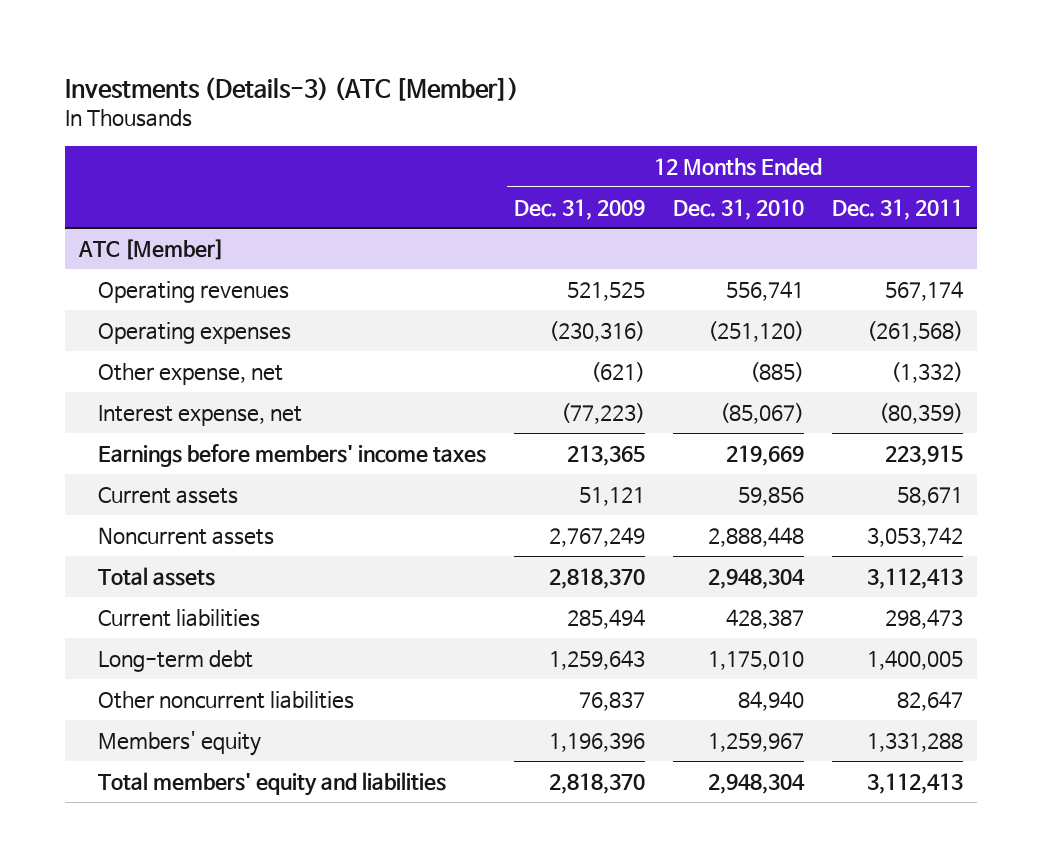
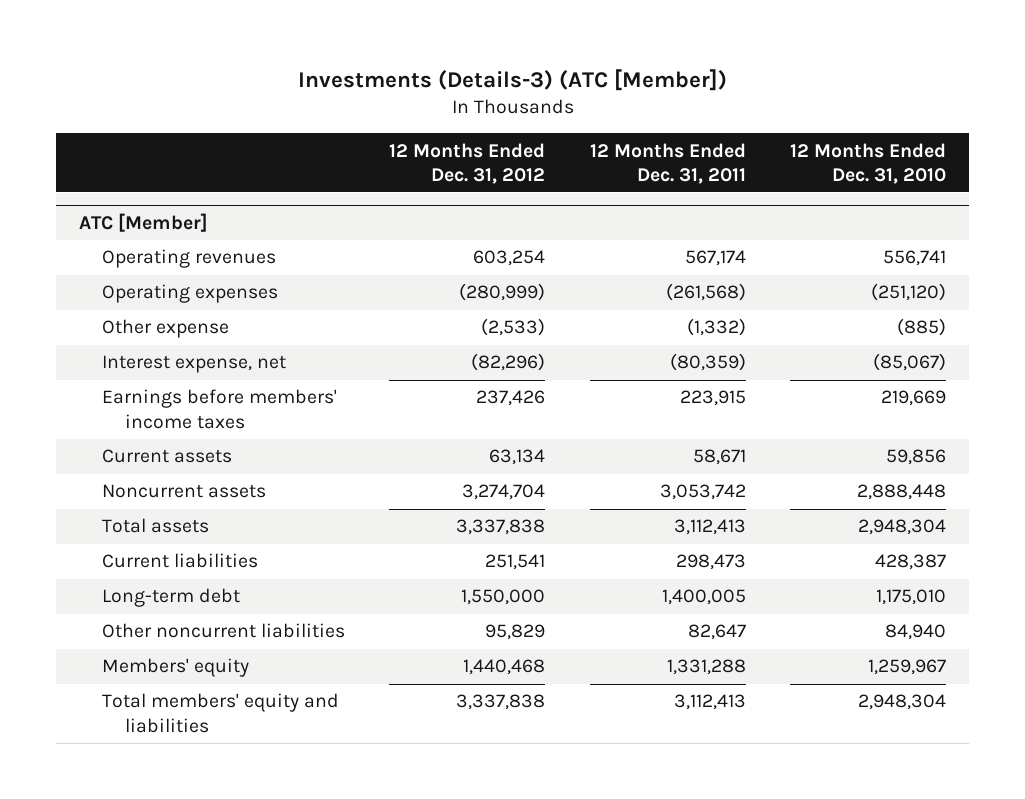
- | 12 Months Ended Dec. 31, 2009 | 12 Months Ended Dec. 31, 2010 | 12 Months Ended Dec. 31, 2011
+ | 12 Months Ended Dec. 31, 2012 | 12 Months Ended Dec. 31, 2011 | 12 Months Ended Dec. 31, 2010
@ ATC [Member]
- Other expense, net | (621) | (885) | (1,332)
+ Other expense | (2,533) | (1,332) | (885)

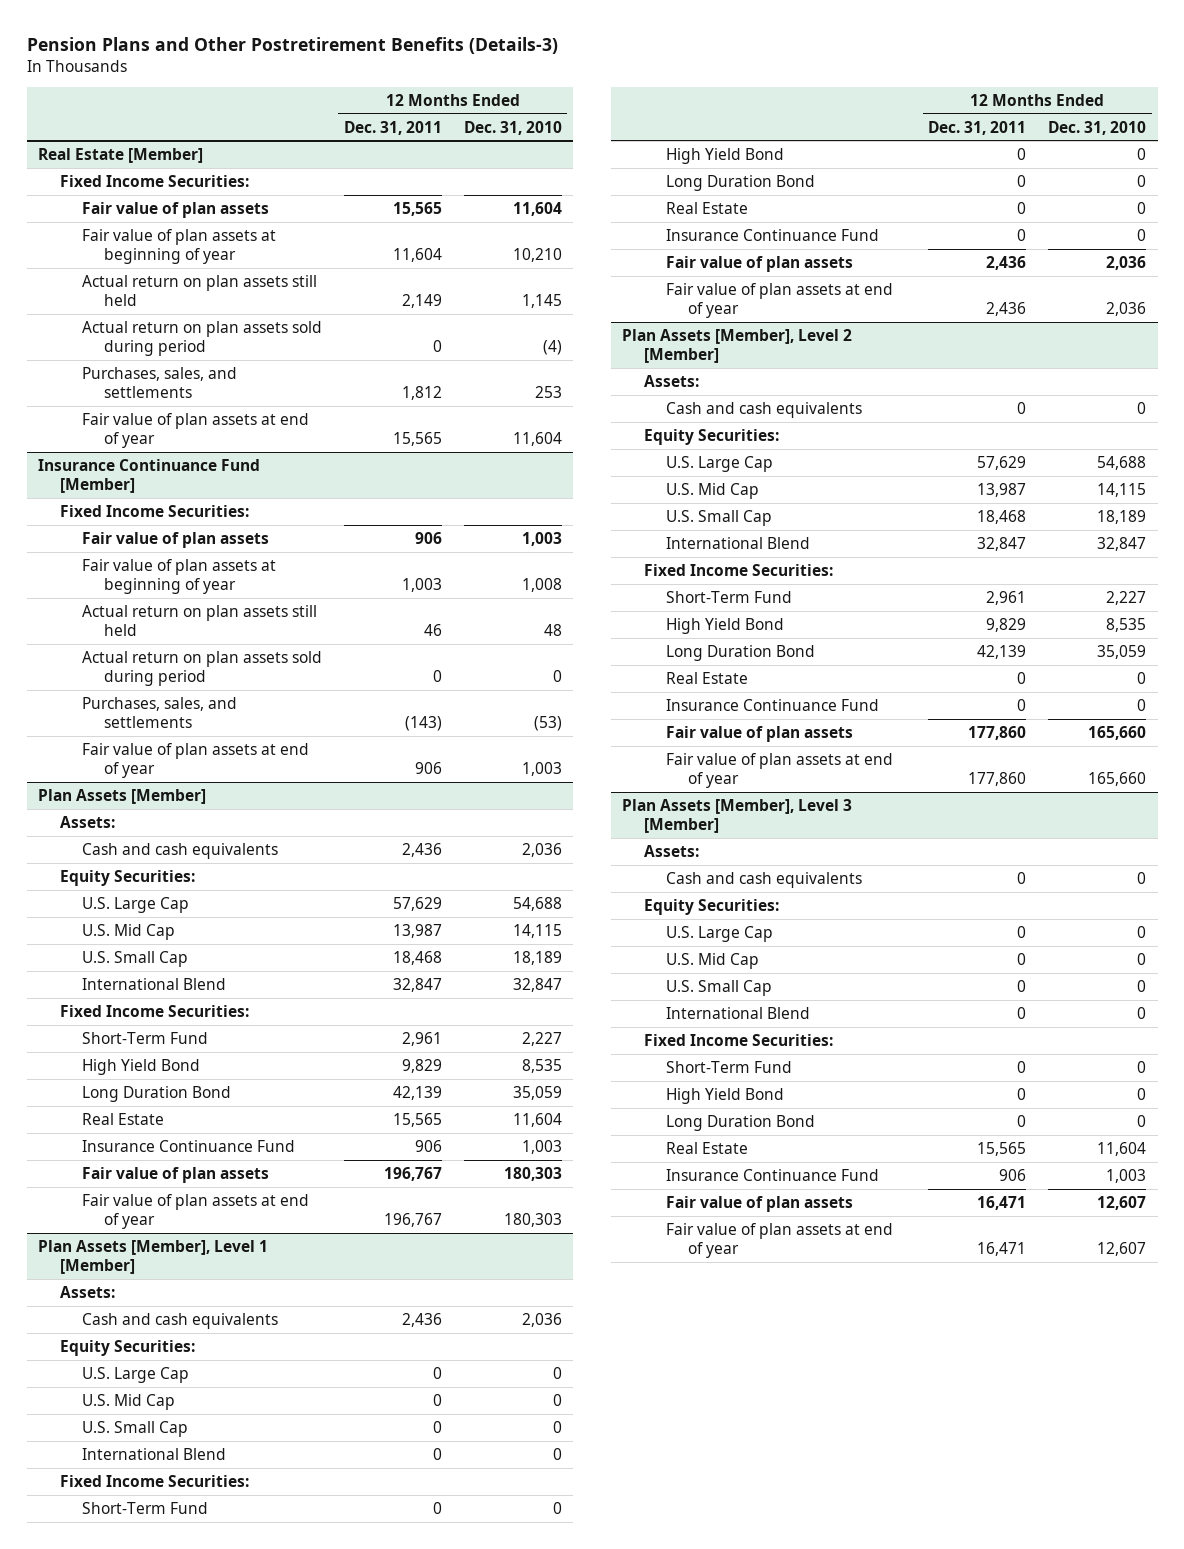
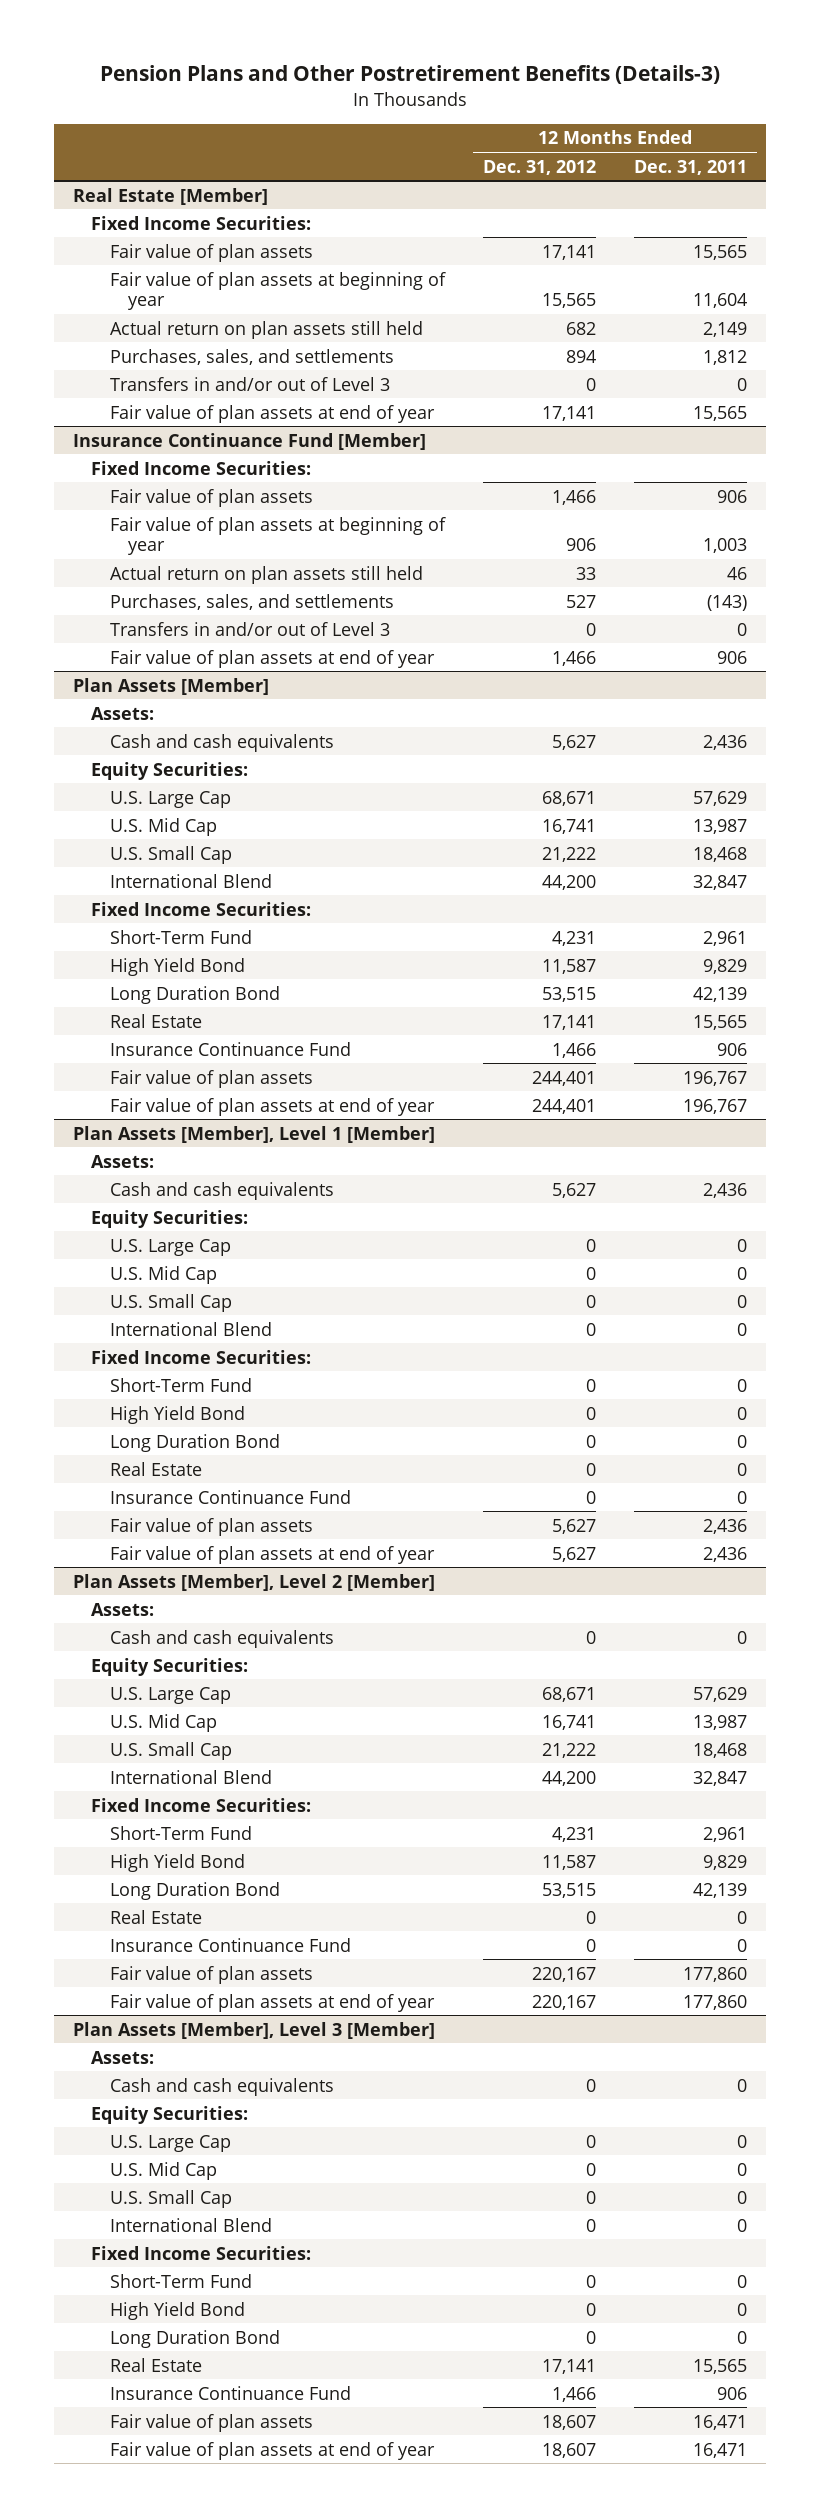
- | 12 Months Ended Dec. 31, 2011 | 12 Months Ended Dec. 31, 2010
+ | 12 Months Ended Dec. 31, 2012 | 12 Months Ended Dec. 31, 2011
@ Real Estate [Member]
- Actual return on plan assets sold during period | 0 | (4)
+ Transfers in and/or out of Level 3 | 0 | 0
@ Insurance Continuance Fund [Member]
- Actual return on plan assets sold during period | 0 | 0
+ Transfers in and/or out of Level 3 | 0 | 0

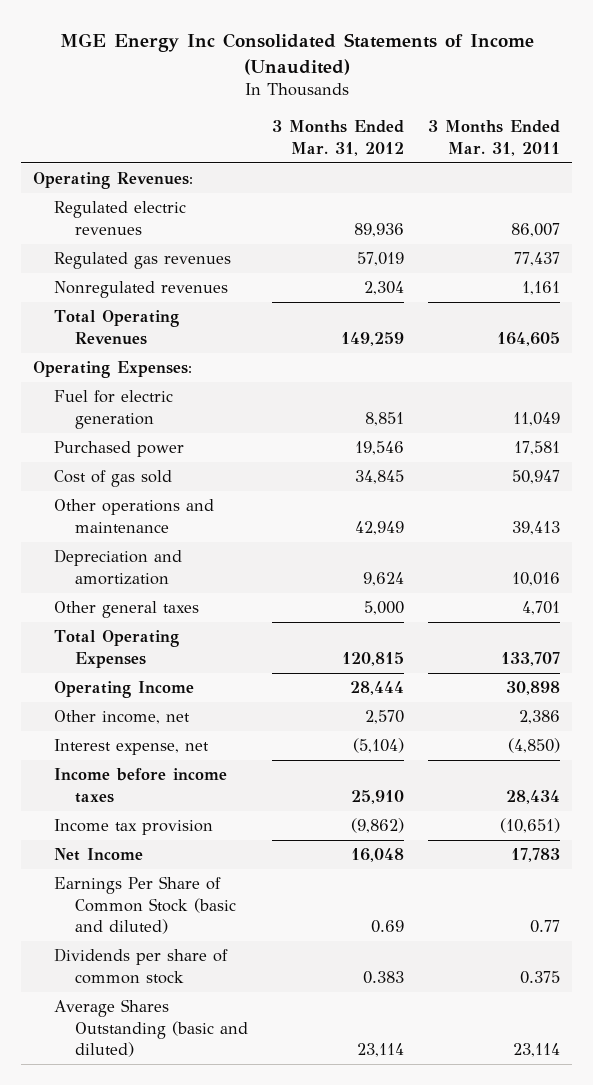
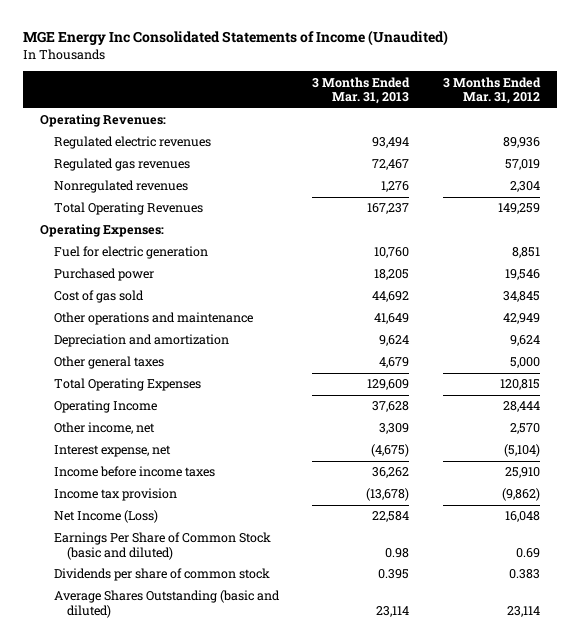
- | 3 Months Ended Mar. 31, 2012 | 3 Months Ended Mar. 31, 2011
+ | 3 Months Ended Mar. 31, 2013 | 3 Months Ended Mar. 31, 2012
- Net Income | 16,048 | 17,783
+ Net Income (Loss) | 22,584 | 16,048

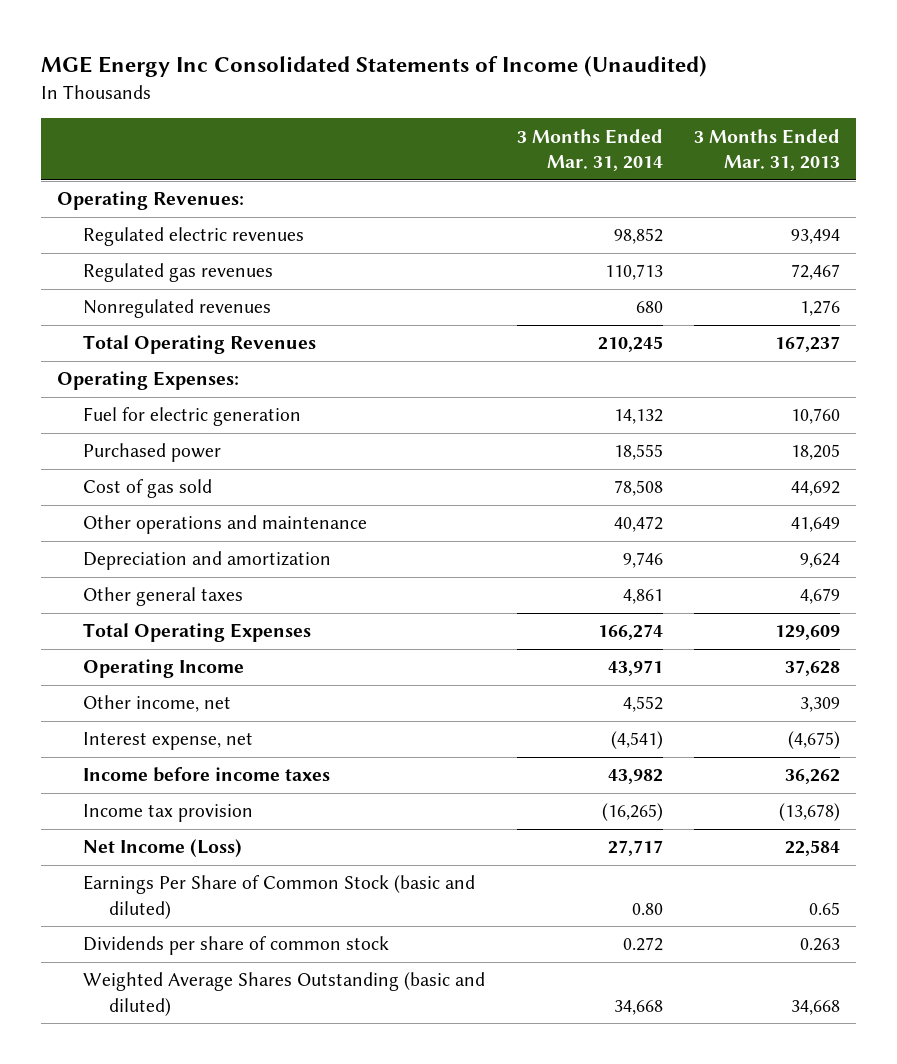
- | 3 Months Ended Mar. 31, 2013 | 3 Months Ended Mar. 31, 2012
+ | 3 Months Ended Mar. 31, 2014 | 3 Months Ended Mar. 31, 2013
- Earnings Per Share of Common Stock (basic and diluted) | 0.98 | 0.69
- Dividends per share of common stock | 0.395 | 0.383
- Average Shares Outstanding (basic and diluted) | 23,114 | 23,114
+ Earnings Per Share of Common Stock (basic and diluted) | 0.80 | 0.65
+ Dividends per share of common stock | 0.272 | 0.263
+ Weighted Average Shares Outstanding (basic and diluted) | 34,668 | 34,668

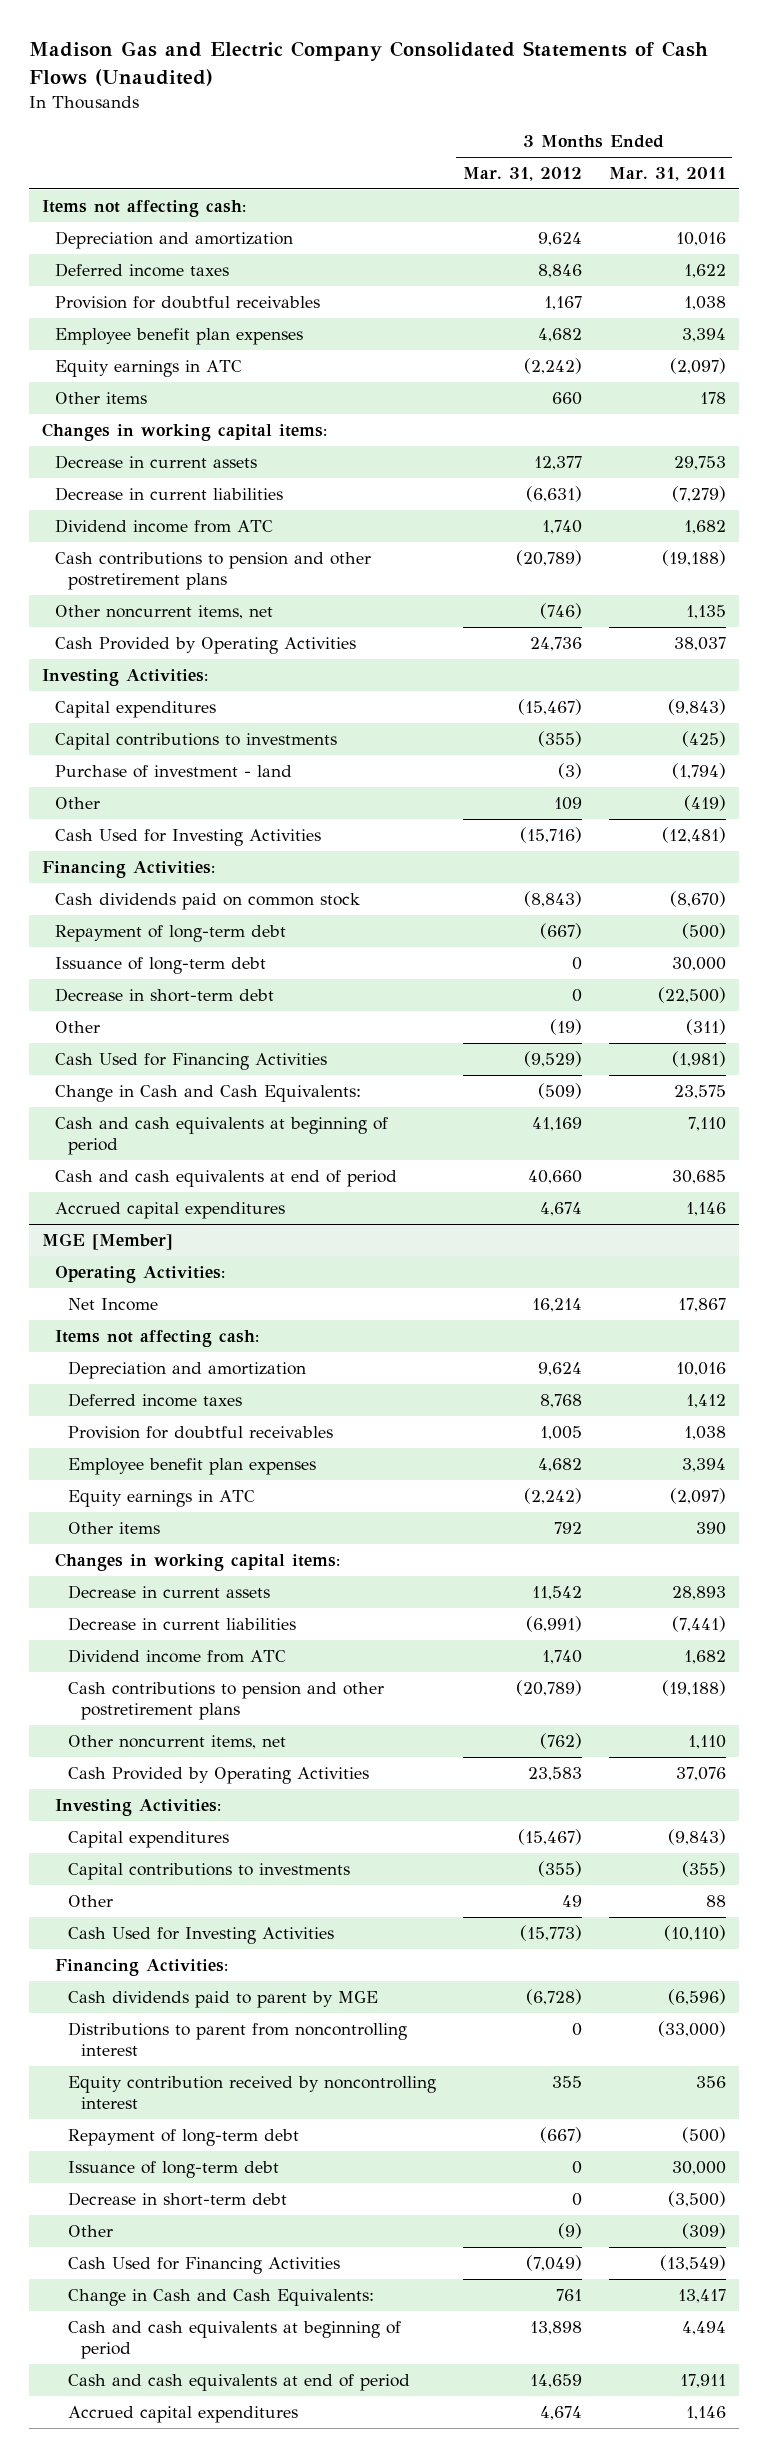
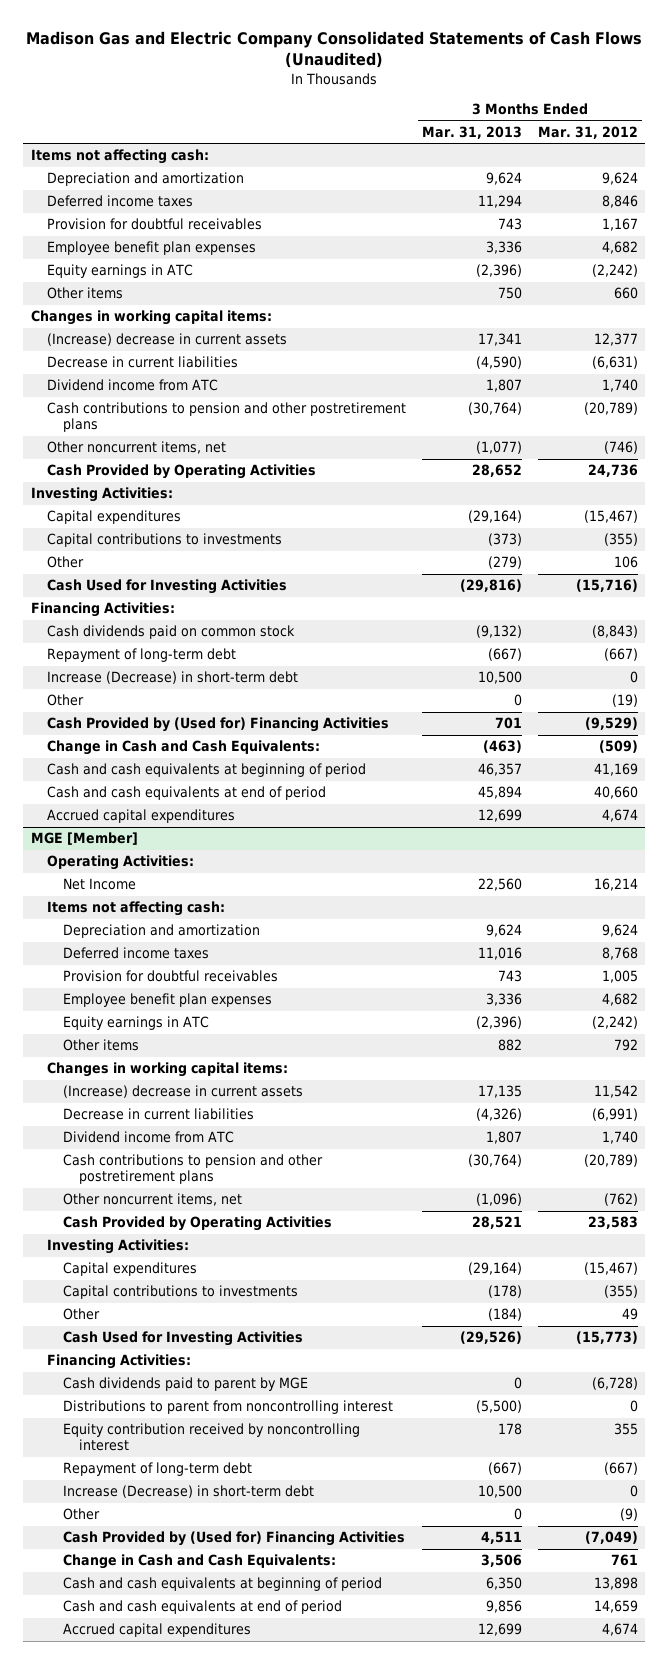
- | 3 Months Ended Mar. 31, 2012 | 3 Months Ended Mar. 31, 2011
+ | 3 Months Ended Mar. 31, 2013 | 3 Months Ended Mar. 31, 2012
- Decrease in current assets | 12,377 | 29,753
+ (Increase) decrease in current assets | 17,341 | 12,377
- Purchase of investment - land | (3) | (1,794)
- Other | 109 | (419)
+ Other | (279) | 106
- Issuance of long-term debt | 0 | 30,000
- Decrease in short-term debt | 0 | (22,500)
+ Increase (Decrease) in short-term debt | 10,500 | 0
- Cash Used for Financing Activities | (9,529) | (1,981)
+ Cash Provided by (Used for) Financing Activities | 701 | (9,529)
@ MGE [Member]
- Decrease in current assets | 11,542 | 28,893
+ (Increase) decrease in current assets | 17,135 | 11,542
- Issuance of long-term debt | 0 | 30,000
- Decrease in short-term debt | 0 | (3,500)
+ Increase (Decrease) in short-term debt | 10,500 | 0
- Cash Used for Financing Activities | (7,049) | (13,549)
+ Cash Provided by (Used for) Financing Activities | 4,511 | (7,049)

